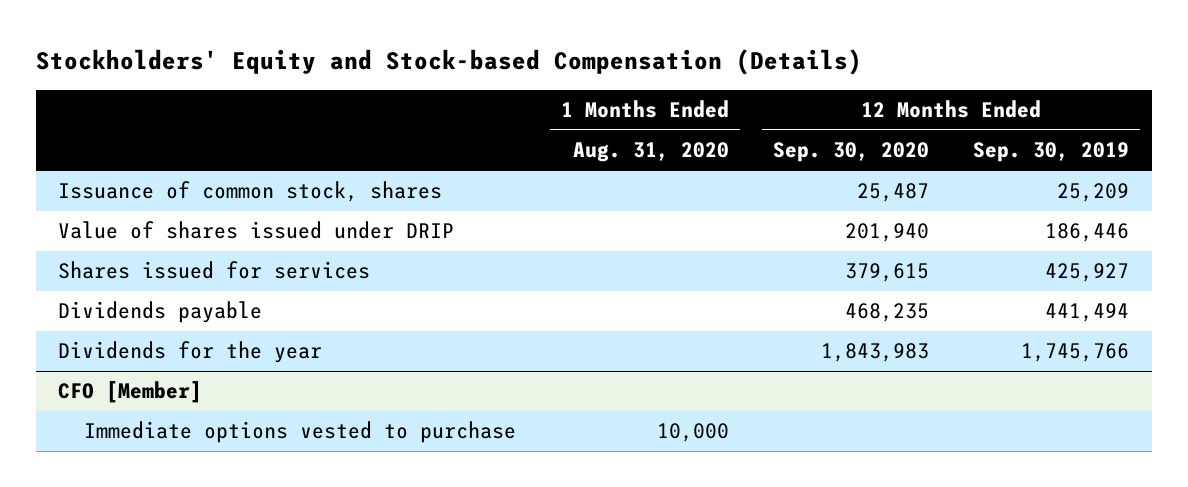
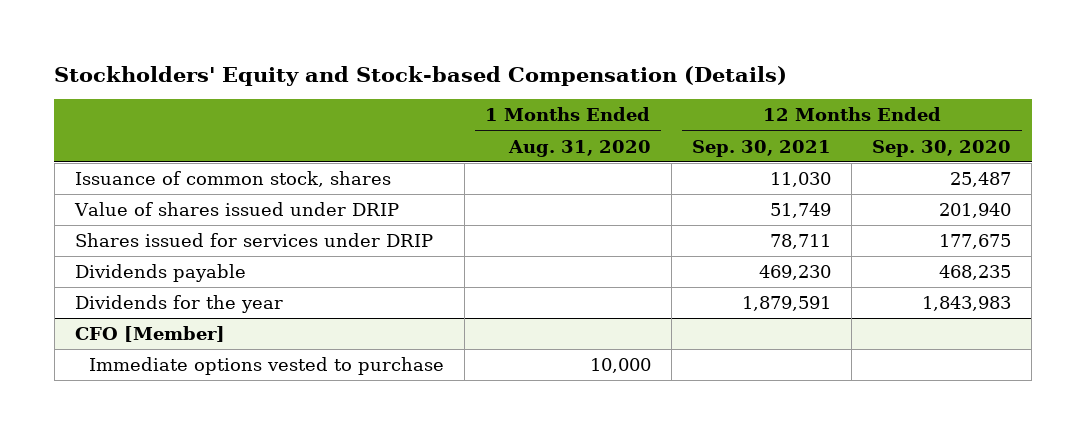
- | 1 Months Ended Aug. 31, 2020 | 12 Months Ended Sep. 30, 2020 | 12 Months Ended Sep. 30, 2019
+ | 1 Months Ended Aug. 31, 2020 | 12 Months Ended Sep. 30, 2021 | 12 Months Ended Sep. 30, 2020
- Shares issued for services | | 379,615 | 425,927
+ Shares issued for services under DRIP | | 78,711 | 177,675

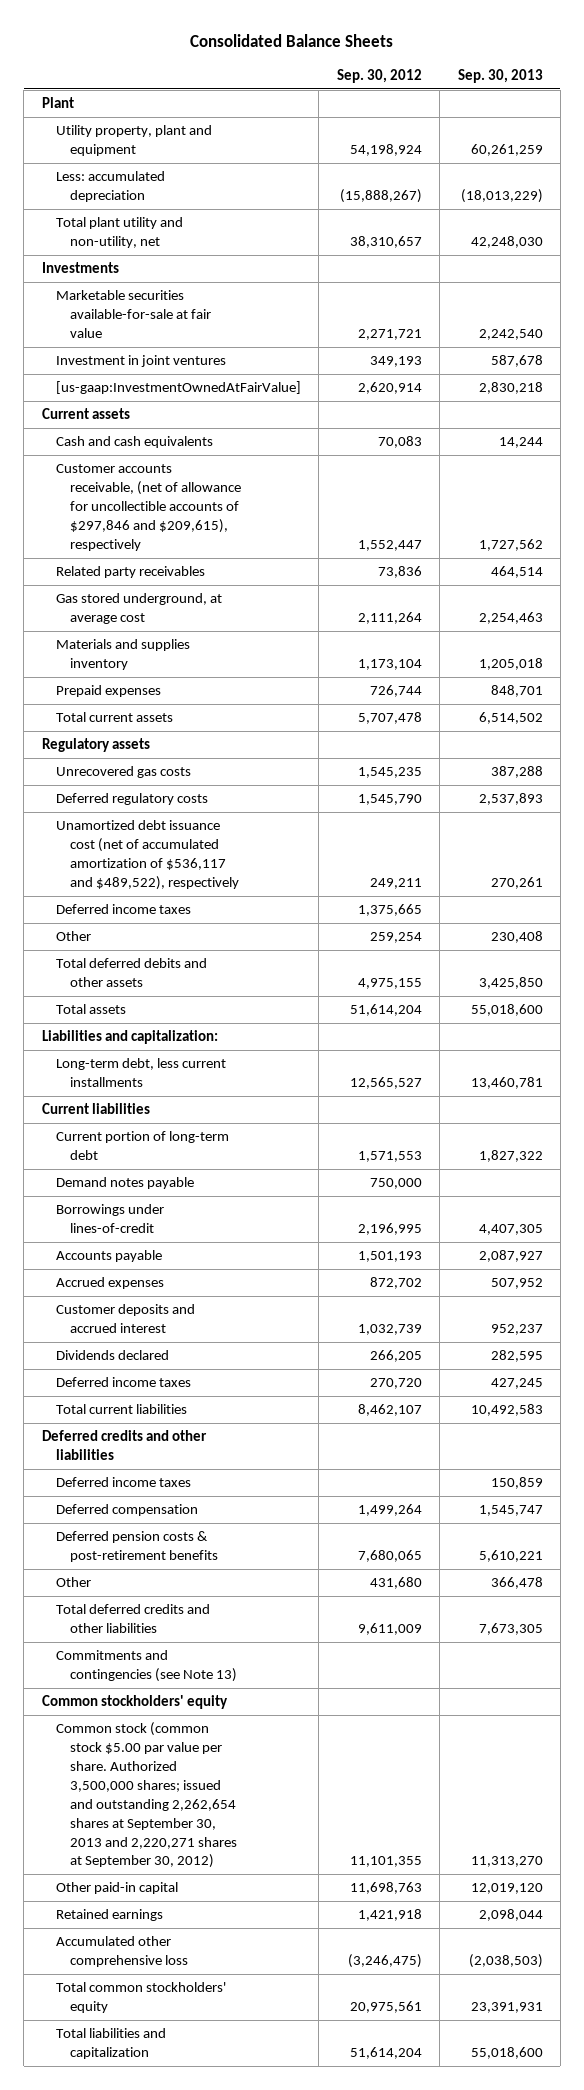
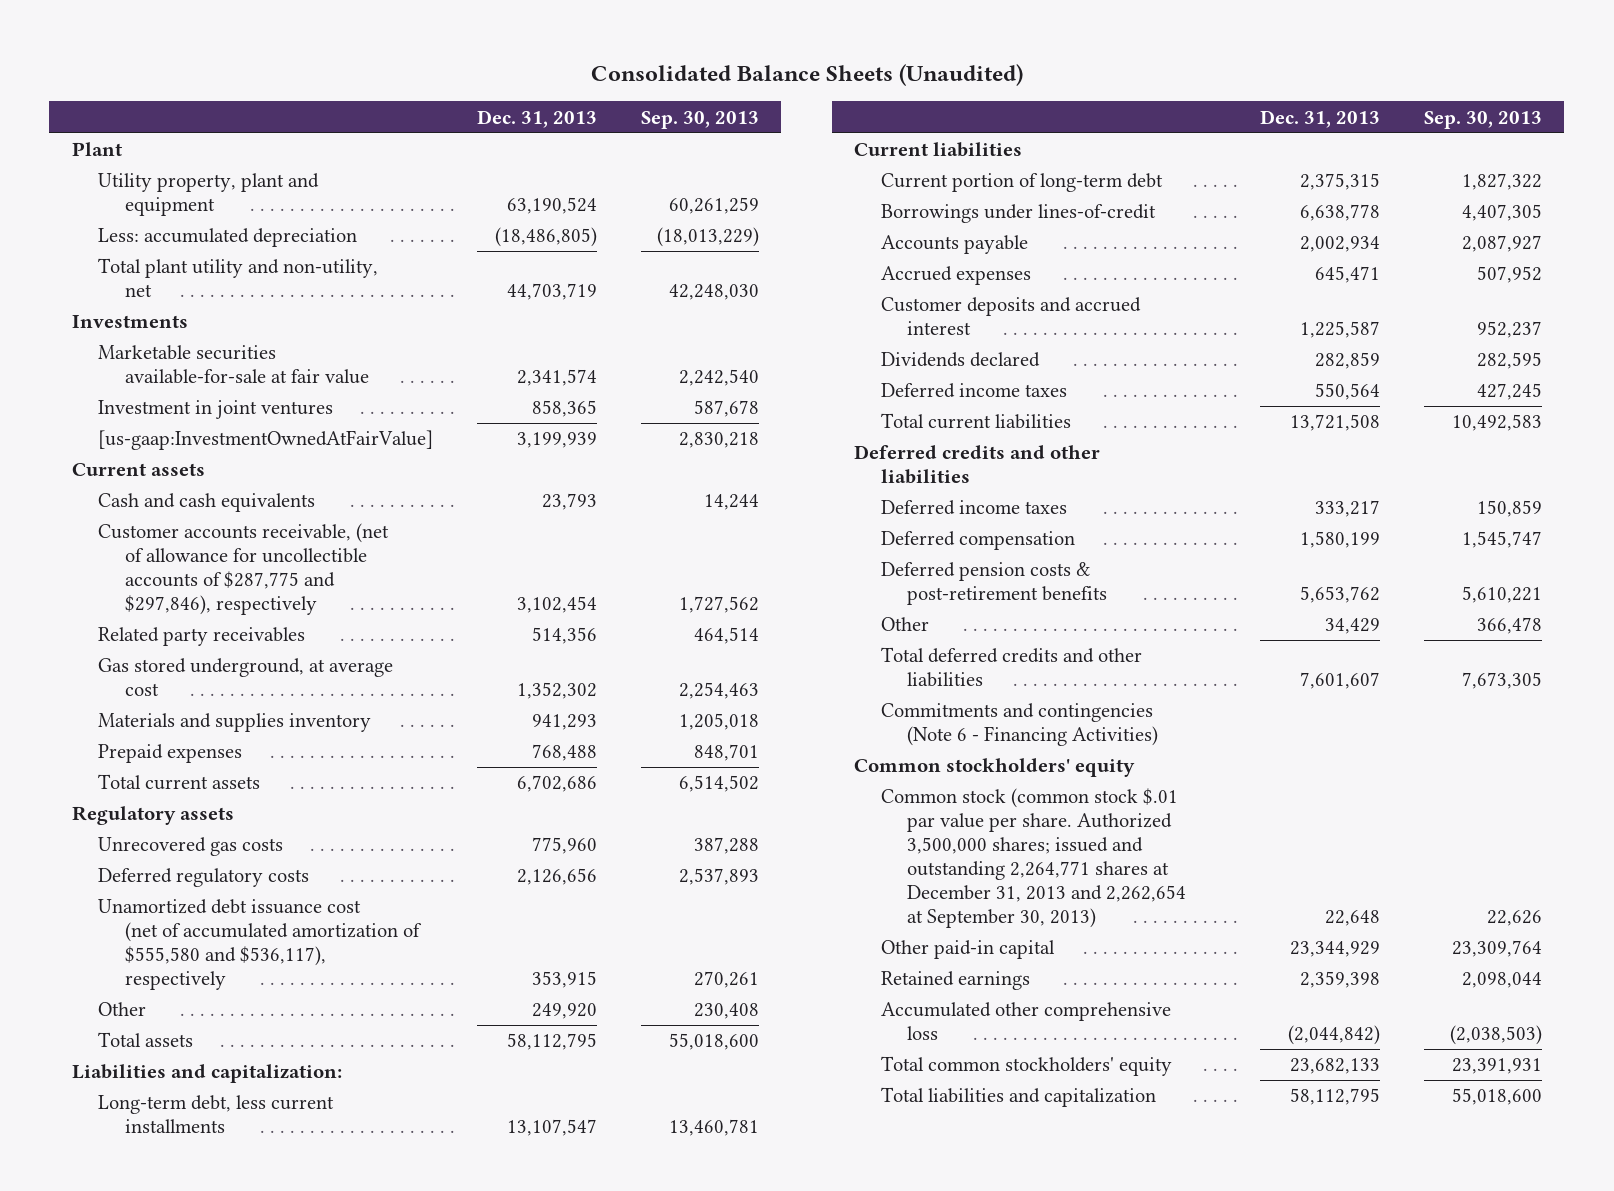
- Consolidated Balance Sheets
+ Consolidated Balance Sheets (Unaudited)
- | Sep. 30, 2012 | Sep. 30, 2013
+ | Dec. 31, 2013 | Sep. 30, 2013
- Customer accounts receivable, (net of allowance for uncollectible accounts of $297,846 and $209,615), respectively | 1,552,447 | 1,727,562
+ Customer accounts receivable, (net of allowance for uncollectible accounts of $287,775 and $297,846), respectively | 3,102,454 | 1,727,562
- Unamortized debt issuance cost (net of accumulated amortization of $536,117 and $489,522), respectively | 249,211 | 270,261
- Deferred income taxes | 1,375,665 |
+ Unamortized debt issuance cost (net of accumulated amortization of $555,580 and $536,117), respectively | 353,915 | 270,261
- Total deferred debits and other assets | 4,975,155 | 3,425,850
- Demand notes payable | 750,000 |
- Commitments and contingencies (see Note 13)
+ Commitments and contingencies (Note 6 - Financing Activities)
- Common stock (common stock $5.00 par value per share. Authorized 3,500,000 shares; issued and outstanding 2,262,654 shares at September 30, 2013 and 2,220,271 shares at September 30, 2012) | 11,101,355 | 11,313,270
- Other paid-in capital | 11,698,763 | 12,019,120
+ Common stock (common stock $.01 par value per share. Authorized 3,500,000 shares; issued and outstanding 2,264,771 shares at December 31, 2013 and 2,262,654 at September 30, 2013) | 22,648 | 22,626
+ Other paid-in capital | 23,344,929 | 23,309,764

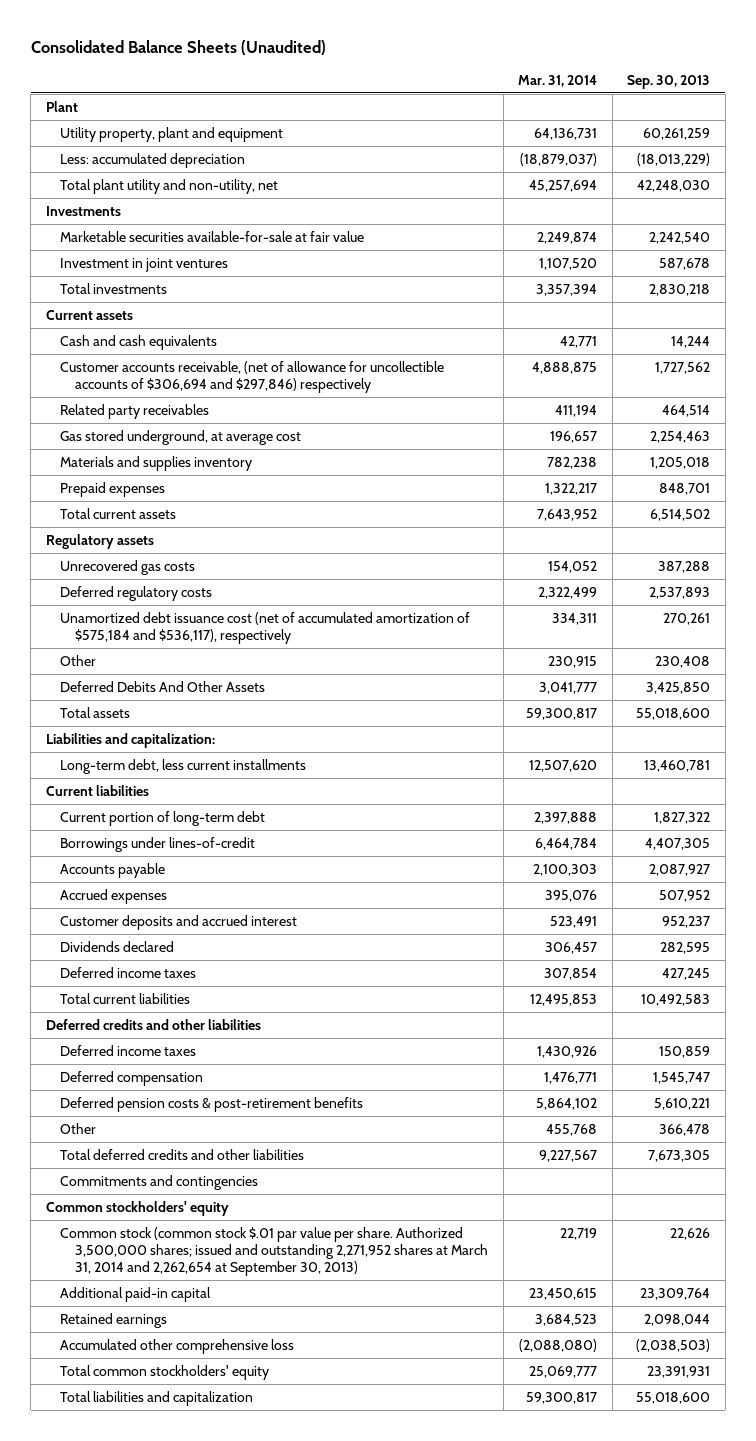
- | Dec. 31, 2013 | Sep. 30, 2013
+ | Mar. 31, 2014 | Sep. 30, 2013
- [us-gaap:InvestmentOwnedAtFairValue] | 3,199,939 | 2,830,218
+ Total investments | 3,357,394 | 2,830,218
- Customer accounts receivable, (net of allowance for uncollectible accounts of $287,775 and $297,846), respectively | 3,102,454 | 1,727,562
+ Customer accounts receivable, (net of allowance for uncollectible accounts of $306,694 and $297,846) respectively | 4,888,875 | 1,727,562
- Unamortized debt issuance cost (net of accumulated amortization of $555,580 and $536,117), respectively | 353,915 | 270,261
+ Unamortized debt issuance cost (net of accumulated amortization of $575,184 and $536,117), respectively | 334,311 | 270,261
+ Deferred Debits And Other Assets | 3,041,777 | 3,425,850
- Commitments and contingencies (Note 6 - Financing Activities)
+ Commitments and contingencies
- Common stock (common stock $.01 par value per share. Authorized 3,500,000 shares; issued and outstanding 2,264,771 shares at December 31, 2013 and 2,262,654 at September 30, 2013) | 22,648 | 22,626
- Other paid-in capital | 23,344,929 | 23,309,764
+ Common stock (common stock $.01 par value per share. Authorized 3,500,000 shares; issued and outstanding 2,271,952 shares at March 31, 2014 and 2,262,654 at September 30, 2013) | 22,719 | 22,626
+ Additional paid-in capital | 23,450,615 | 23,309,764

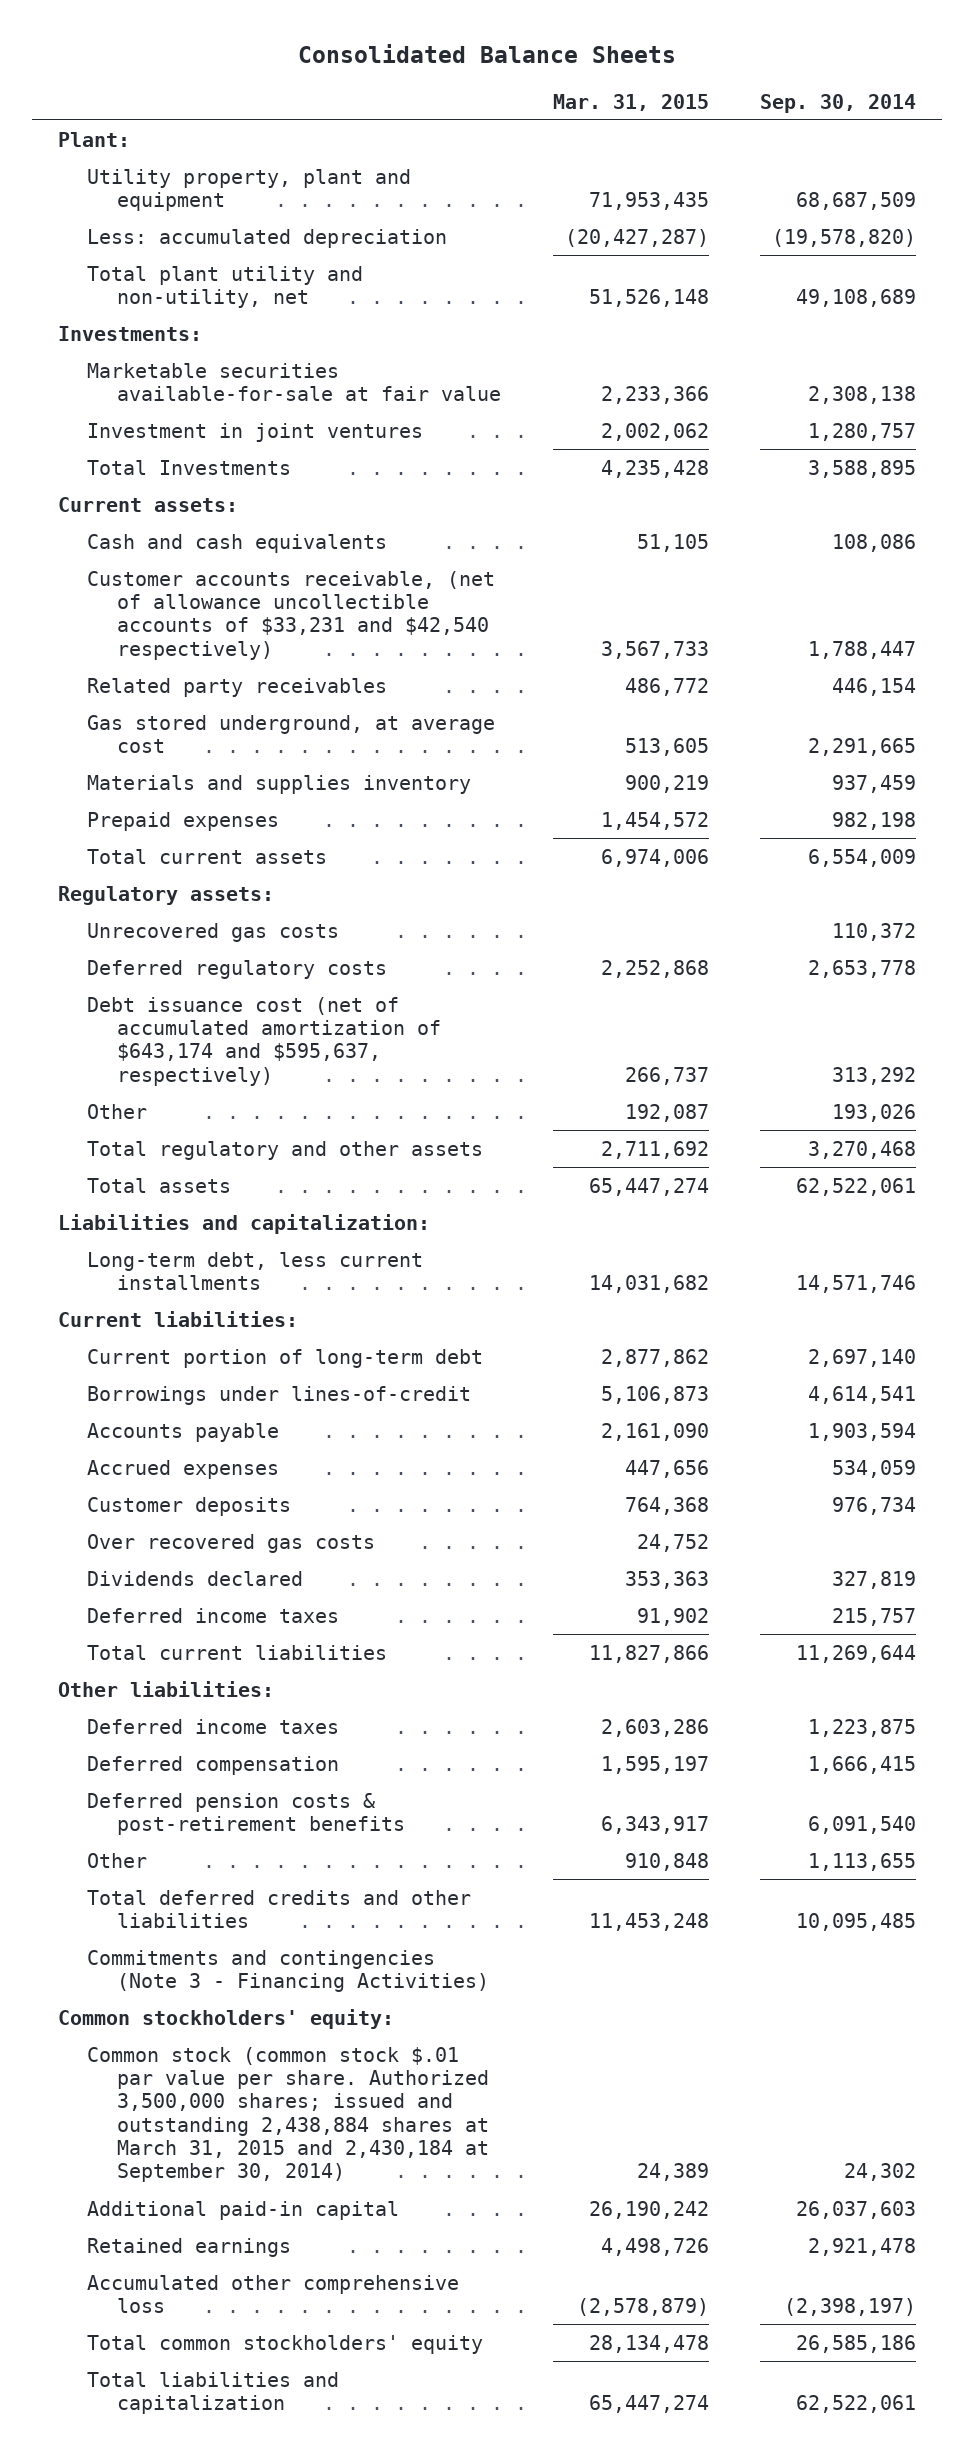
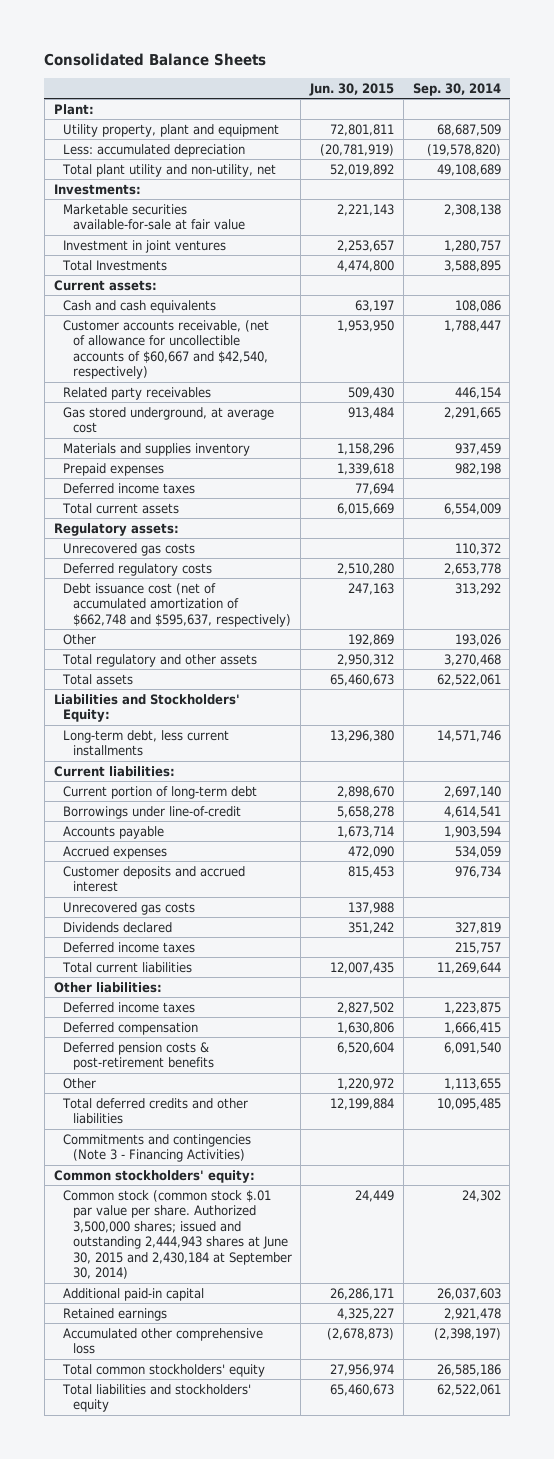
- | Mar. 31, 2015 | Sep. 30, 2014
+ | Jun. 30, 2015 | Sep. 30, 2014
- Customer accounts receivable, (net of allowance uncollectible accounts of $33,231 and $42,540 respectively) | 3,567,733 | 1,788,447
+ Customer accounts receivable, (net of allowance for uncollectible accounts of $60,667 and $42,540, respectively) | 1,953,950 | 1,788,447
+ Deferred income taxes | 77,694 |
- Debt issuance cost (net of accumulated amortization of $643,174 and $595,637, respectively) | 266,737 | 313,292
+ Debt issuance cost (net of accumulated amortization of $662,748 and $595,637, respectively) | 247,163 | 313,292
- Liabilities and capitalization:
+ Liabilities and Stockholders' Equity:
- Borrowings under lines-of-credit | 5,106,873 | 4,614,541
+ Borrowings under line-of-credit | 5,658,278 | 4,614,541
- Customer deposits | 764,368 | 976,734
- Over recovered gas costs | 24,752 |
+ Customer deposits and accrued interest | 815,453 | 976,734
+ Unrecovered gas costs | 137,988 |
- Common stock (common stock $.01 par value per share. Authorized 3,500,000 shares; issued and outstanding 2,438,884 shares at March 31, 2015 and 2,430,184 at September 30, 2014) | 24,389 | 24,302
+ Common stock (common stock $.01 par value per share. Authorized 3,500,000 shares; issued and outstanding 2,444,943 shares at June 30, 2015 and 2,430,184 at September 30, 2014) | 24,449 | 24,302
- Total liabilities and capitalization | 65,447,274 | 62,522,061
+ Total liabilities and stockholders' equity | 65,460,673 | 62,522,061

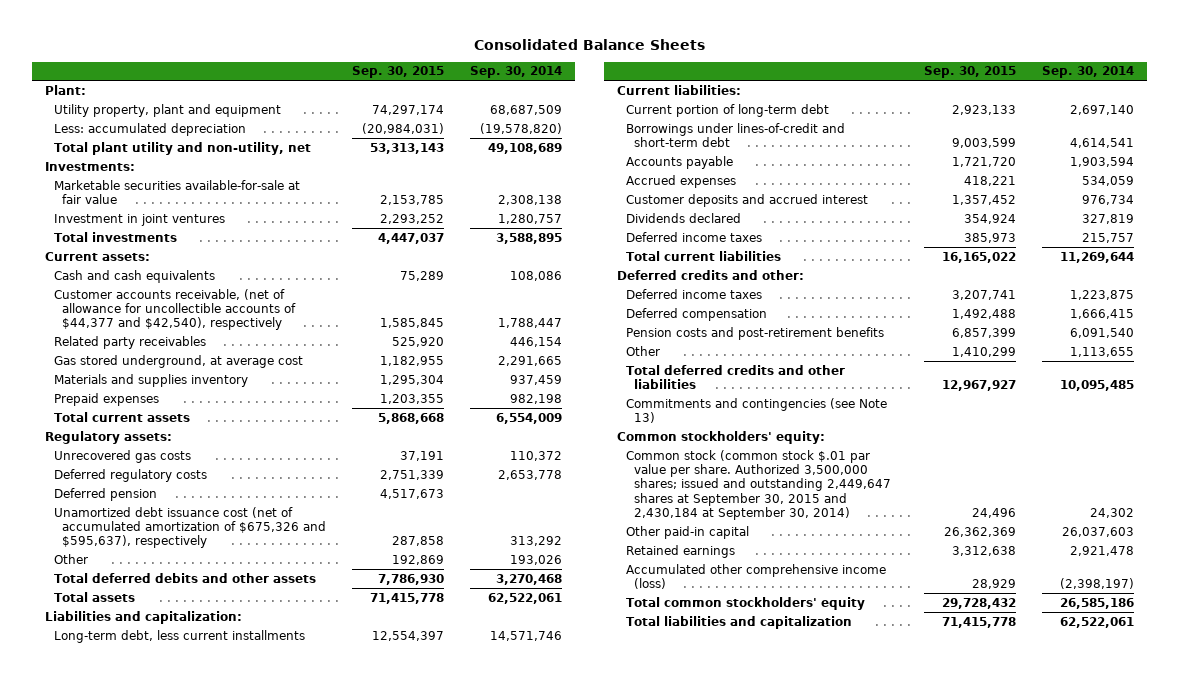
- | Jun. 30, 2015 | Sep. 30, 2014
+ | Sep. 30, 2015 | Sep. 30, 2014
- Total Investments | 4,474,800 | 3,588,895
+ Total investments | 4,447,037 | 3,588,895
- Customer accounts receivable, (net of allowance for uncollectible accounts of $60,667 and $42,540, respectively) | 1,953,950 | 1,788,447
+ Customer accounts receivable, (net of allowance for uncollectible accounts of $44,377 and $42,540), respectively | 1,585,845 | 1,788,447
- Deferred income taxes | 77,694 |
- Debt issuance cost (net of accumulated amortization of $662,748 and $595,637, respectively) | 247,163 | 313,292
+ Deferred pension | 4,517,673 |
+ Unamortized debt issuance cost (net of accumulated amortization of $675,326 and $595,637), respectively | 287,858 | 313,292
- Total regulatory and other assets | 2,950,312 | 3,270,468
+ Total deferred debits and other assets | 7,786,930 | 3,270,468
- Liabilities and Stockholders' Equity:
+ Liabilities and capitalization:
- Borrowings under line-of-credit | 5,658,278 | 4,614,541
+ Borrowings under lines-of-credit and short-term debt | 9,003,599 | 4,614,541
- Unrecovered gas costs | 137,988 |
- Other liabilities:
+ Deferred credits and other:
- Deferred pension costs & post-retirement benefits | 6,520,604 | 6,091,540
+ Pension costs and post-retirement benefits | 6,857,399 | 6,091,540
- Commitments and contingencies (Note 3 - Financing Activities)
+ Commitments and contingencies (see Note 13)
- Common stock (common stock $.01 par value per share. Authorized 3,500,000 shares; issued and outstanding 2,444,943 shares at June 30, 2015 and 2,430,184 at September 30, 2014) | 24,449 | 24,302
- Additional paid-in capital | 26,286,171 | 26,037,603
+ Common stock (common stock $.01 par value per share. Authorized 3,500,000 shares; issued and outstanding 2,449,647 shares at September 30, 2015 and 2,430,184 at September 30, 2014) | 24,496 | 24,302
+ Other paid-in capital | 26,362,369 | 26,037,603
- Accumulated other comprehensive loss | (2,678,873) | (2,398,197)
+ Accumulated other comprehensive income (loss) | 28,929 | (2,398,197)
- Total liabilities and stockholders' equity | 65,460,673 | 62,522,061
+ Total liabilities and capitalization | 71,415,778 | 62,522,061

